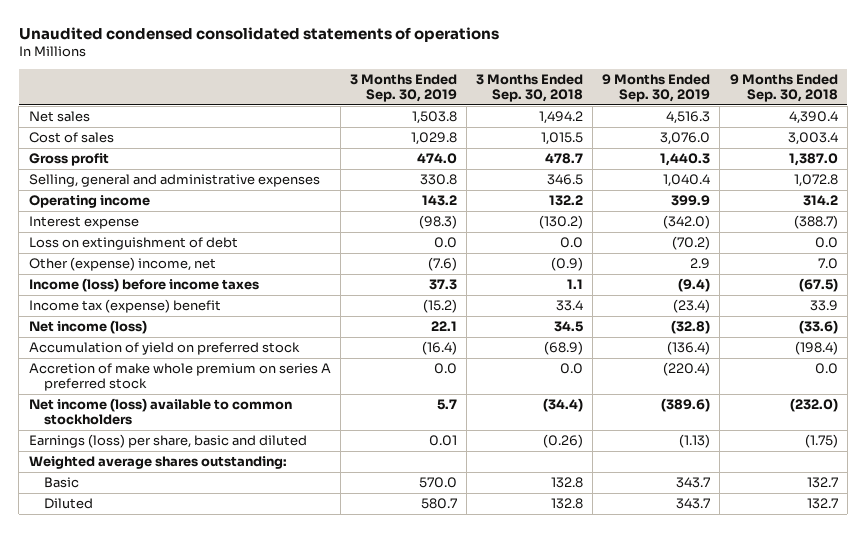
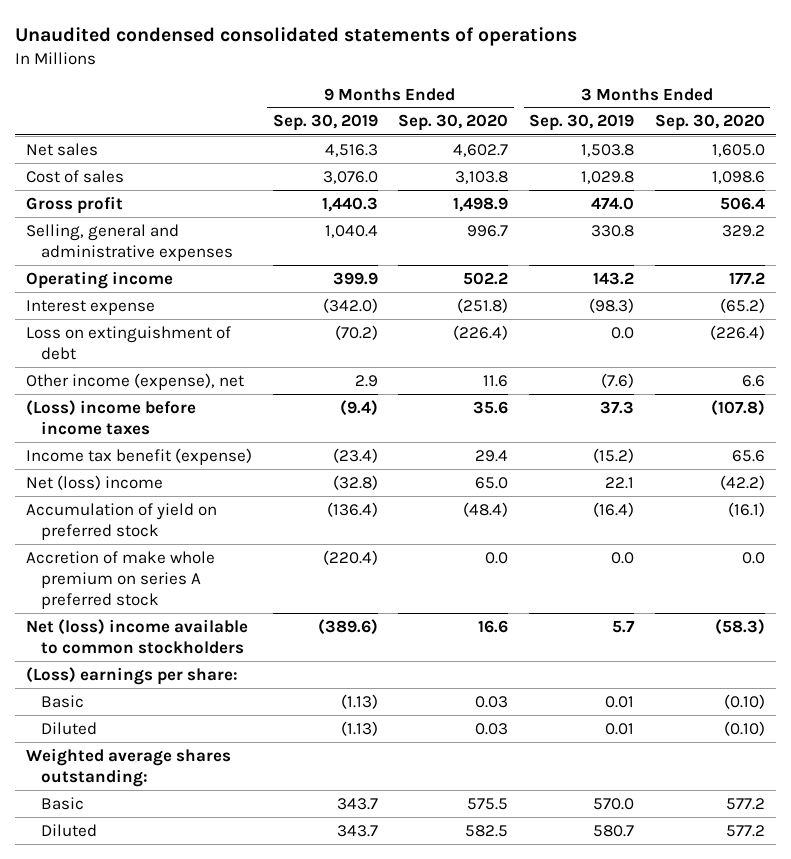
- | 3 Months Ended Sep. 30, 2019 | 3 Months Ended Sep. 30, 2018 | 9 Months Ended Sep. 30, 2019 | 9 Months Ended Sep. 30, 2018
+ | 9 Months Ended Sep. 30, 2019 | 9 Months Ended Sep. 30, 2020 | 3 Months Ended Sep. 30, 2019 | 3 Months Ended Sep. 30, 2020
- Other (expense) income, net | (7.6) | (0.9) | 2.9 | 7.0
- Income (loss) before income taxes | 37.3 | 1.1 | (9.4) | (67.5)
- Income tax (expense) benefit | (15.2) | 33.4 | (23.4) | 33.9
- Net income (loss) | 22.1 | 34.5 | (32.8) | (33.6)
+ Other income (expense), net | 2.9 | 11.6 | (7.6) | 6.6
+ (Loss) income before income taxes | (9.4) | 35.6 | 37.3 | (107.8)
+ Income tax benefit (expense) | (23.4) | 29.4 | (15.2) | 65.6
+ Net (loss) income | (32.8) | 65.0 | 22.1 | (42.2)
- Net income (loss) available to common stockholders | 5.7 | (34.4) | (389.6) | (232.0)
- Earnings (loss) per share, basic and diluted | 0.01 | (0.26) | (1.13) | (1.75)
+ Net (loss) income available to common stockholders | (389.6) | 16.6 | 5.7 | (58.3)
+ (Loss) earnings per share:
+ Basic | (1.13) | 0.03 | 0.01 | (0.10)
+ Diluted | (1.13) | 0.03 | 0.01 | (0.10)

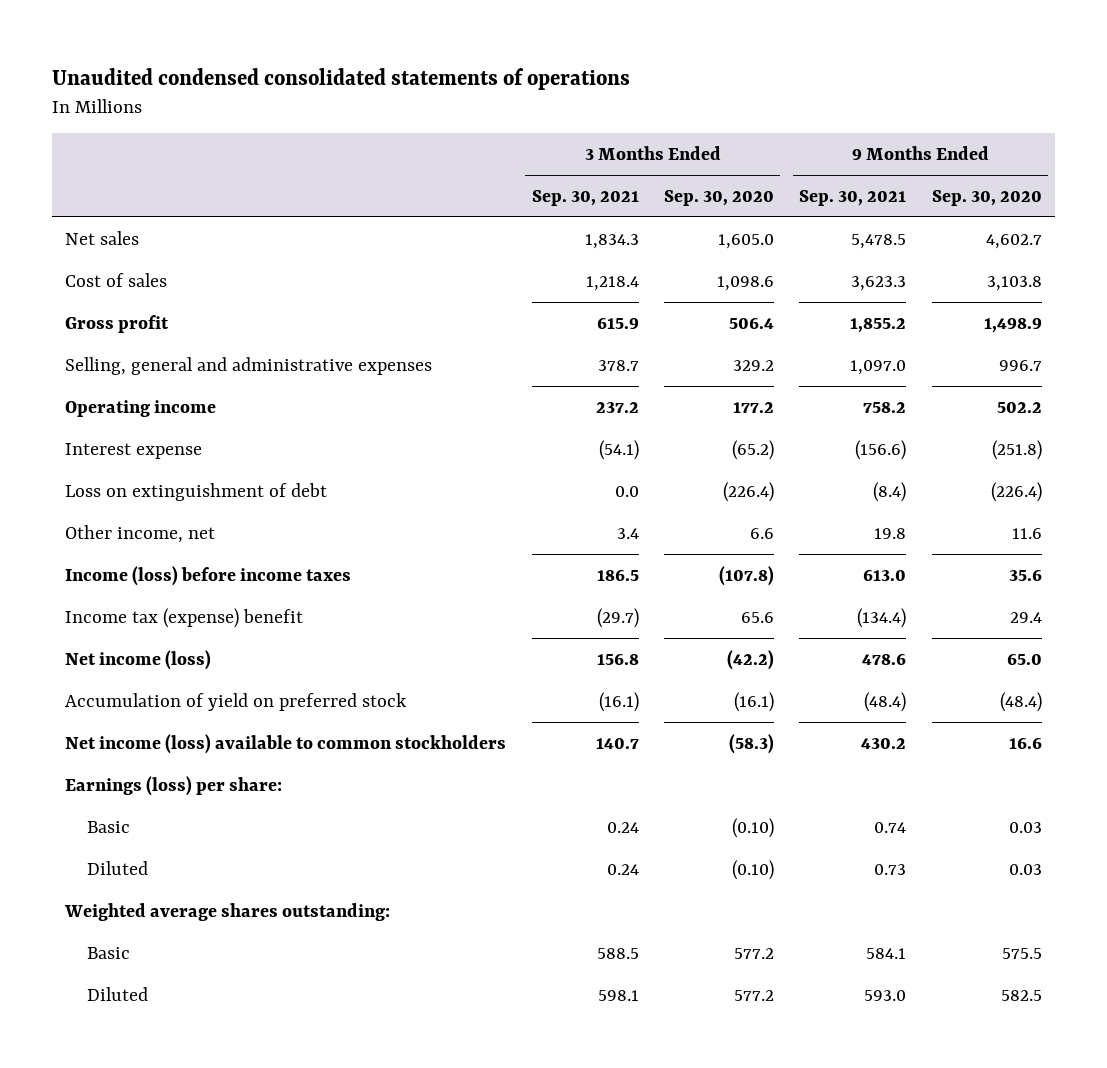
- | 9 Months Ended Sep. 30, 2019 | 9 Months Ended Sep. 30, 2020 | 3 Months Ended Sep. 30, 2019 | 3 Months Ended Sep. 30, 2020
+ | 3 Months Ended Sep. 30, 2021 | 3 Months Ended Sep. 30, 2020 | 9 Months Ended Sep. 30, 2021 | 9 Months Ended Sep. 30, 2020
- Other income (expense), net | 2.9 | 11.6 | (7.6) | 6.6
- (Loss) income before income taxes | (9.4) | 35.6 | 37.3 | (107.8)
- Income tax benefit (expense) | (23.4) | 29.4 | (15.2) | 65.6
- Net (loss) income | (32.8) | 65.0 | 22.1 | (42.2)
+ Other income, net | 3.4 | 6.6 | 19.8 | 11.6
+ Income (loss) before income taxes | 186.5 | (107.8) | 613.0 | 35.6
+ Income tax (expense) benefit | (29.7) | 65.6 | (134.4) | 29.4
+ Net income (loss) | 156.8 | (42.2) | 478.6 | 65.0
- Accretion of make whole premium on series A preferred stock | (220.4) | 0.0 | 0.0 | 0.0
- Net (loss) income available to common stockholders | (389.6) | 16.6 | 5.7 | (58.3)
- (Loss) earnings per share:
+ Net income (loss) available to common stockholders | 140.7 | (58.3) | 430.2 | 16.6
+ Earnings (loss) per share:

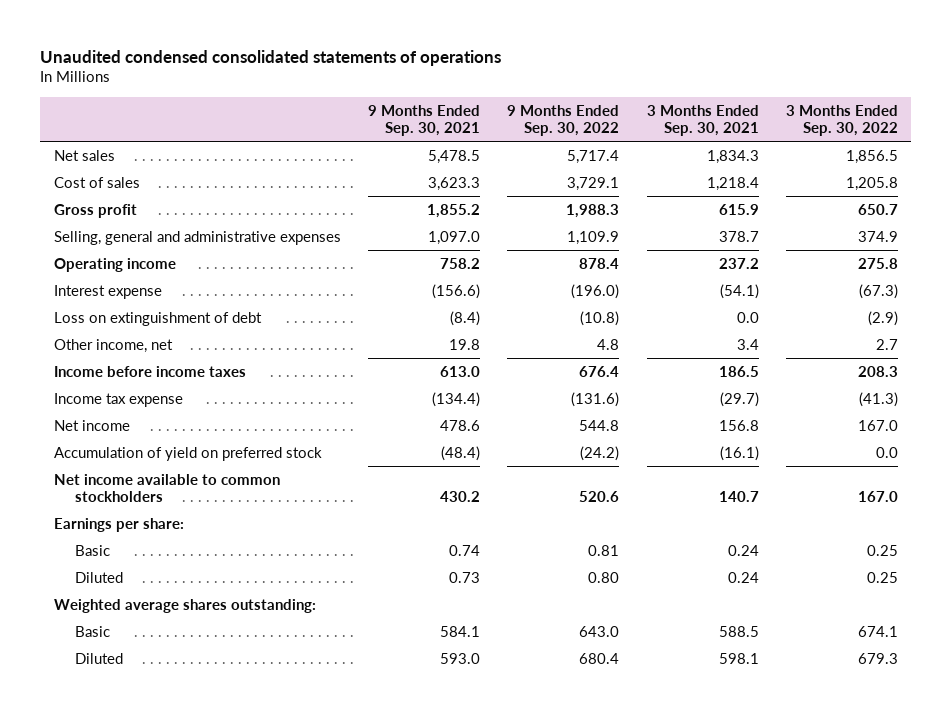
- | 3 Months Ended Sep. 30, 2021 | 3 Months Ended Sep. 30, 2020 | 9 Months Ended Sep. 30, 2021 | 9 Months Ended Sep. 30, 2020
+ | 9 Months Ended Sep. 30, 2021 | 9 Months Ended Sep. 30, 2022 | 3 Months Ended Sep. 30, 2021 | 3 Months Ended Sep. 30, 2022
- Income (loss) before income taxes | 186.5 | (107.8) | 613.0 | 35.6
- Income tax (expense) benefit | (29.7) | 65.6 | (134.4) | 29.4
- Net income (loss) | 156.8 | (42.2) | 478.6 | 65.0
+ Income before income taxes | 613.0 | 676.4 | 186.5 | 208.3
+ Income tax expense | (134.4) | (131.6) | (29.7) | (41.3)
+ Net income | 478.6 | 544.8 | 156.8 | 167.0
- Net income (loss) available to common stockholders | 140.7 | (58.3) | 430.2 | 16.6
- Earnings (loss) per share:
+ Net income available to common stockholders | 430.2 | 520.6 | 140.7 | 167.0
+ Earnings per share:

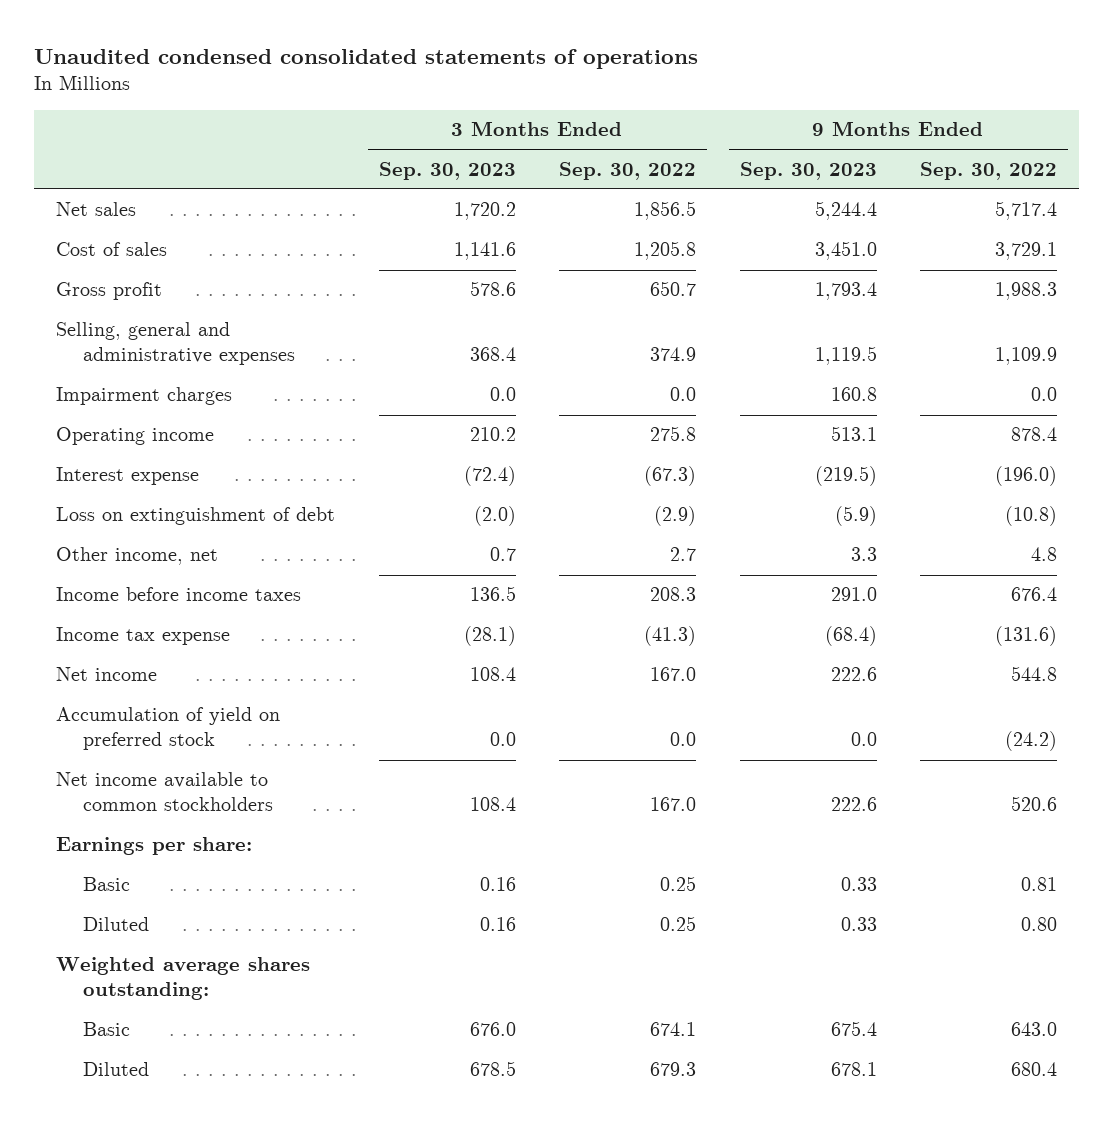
- | 9 Months Ended Sep. 30, 2021 | 9 Months Ended Sep. 30, 2022 | 3 Months Ended Sep. 30, 2021 | 3 Months Ended Sep. 30, 2022
+ | 3 Months Ended Sep. 30, 2023 | 3 Months Ended Sep. 30, 2022 | 9 Months Ended Sep. 30, 2023 | 9 Months Ended Sep. 30, 2022
+ Impairment charges | 0.0 | 0.0 | 160.8 | 0.0

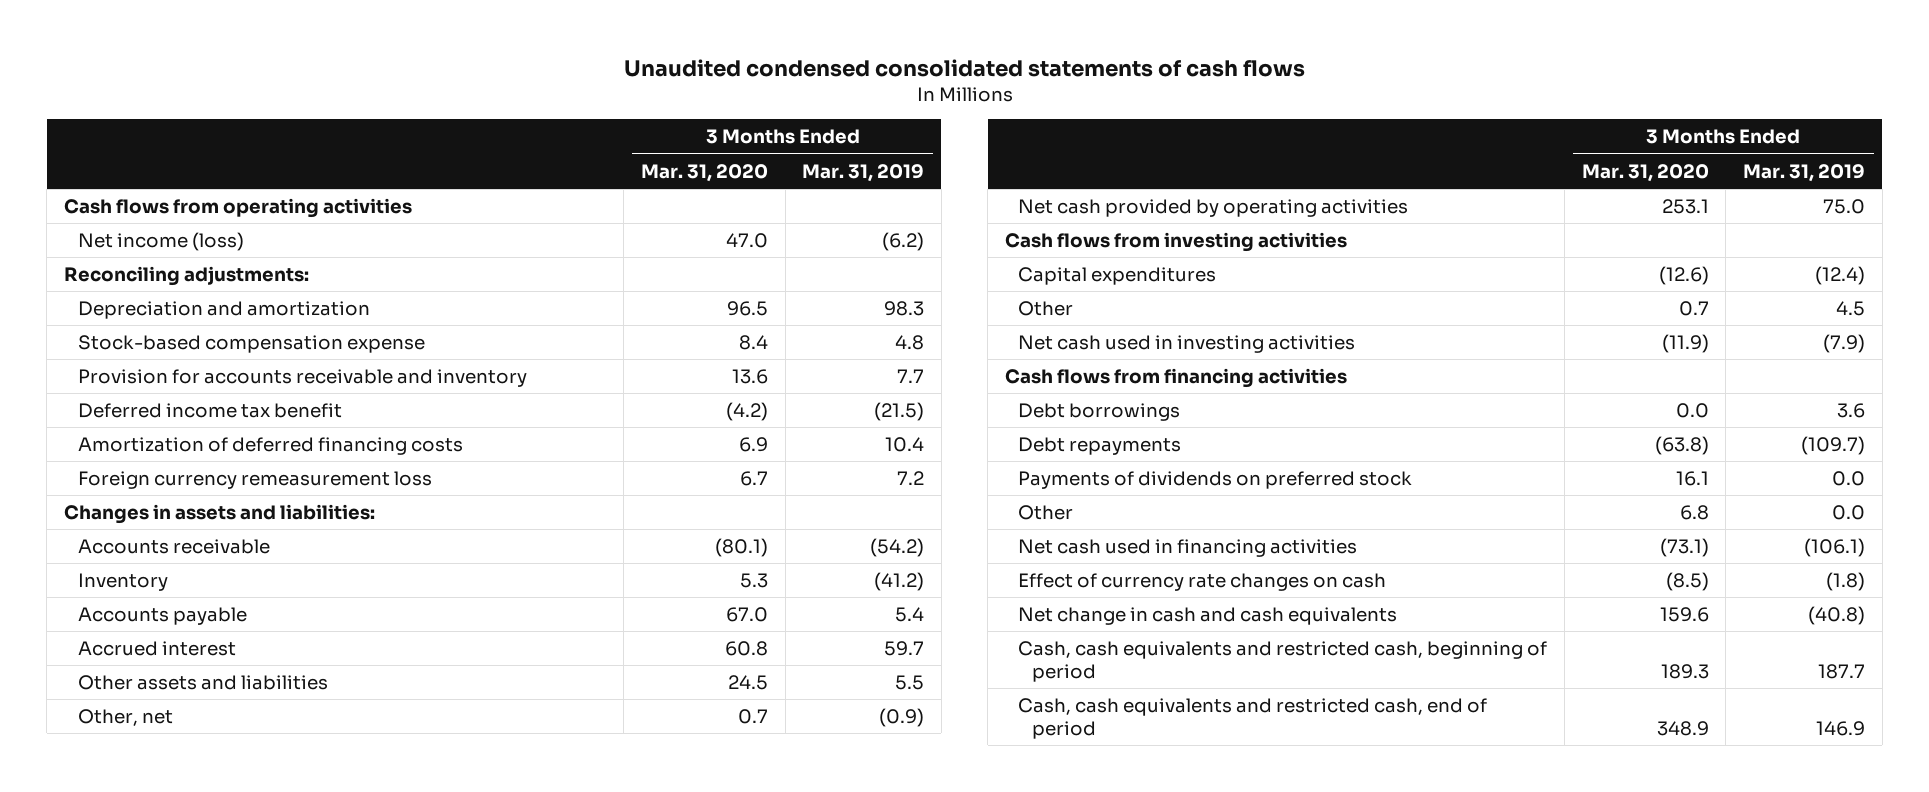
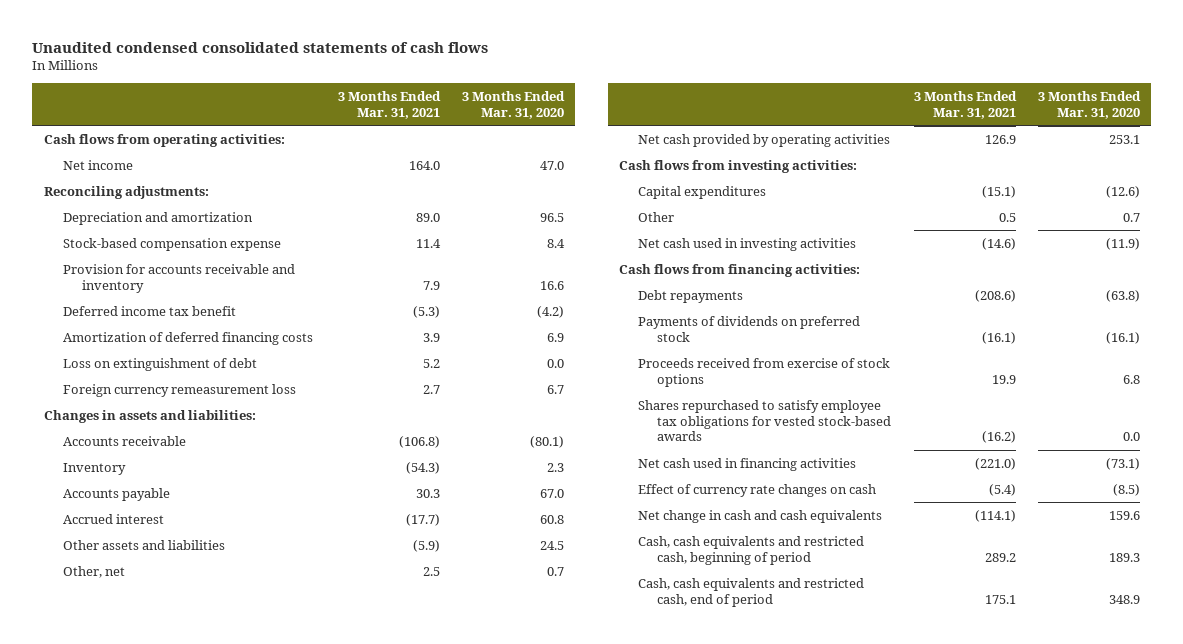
- | 3 Months Ended Mar. 31, 2020 | 3 Months Ended Mar. 31, 2019
+ | 3 Months Ended Mar. 31, 2021 | 3 Months Ended Mar. 31, 2020
- Cash flows from operating activities
- Net income (loss) | 47.0 | (6.2)
+ Cash flows from operating activities:
+ Net income | 164.0 | 47.0
- Provision for accounts receivable and inventory | 13.6 | 7.7
+ Provision for accounts receivable and inventory | 7.9 | 16.6
+ Loss on extinguishment of debt | 5.2 | 0.0
- Inventory | 5.3 | (41.2)
+ Inventory | (54.3) | 2.3
- Cash flows from investing activities
+ Cash flows from investing activities:
- Cash flows from financing activities
- Debt borrowings | 0.0 | 3.6
+ Cash flows from financing activities:
- Payments of dividends on preferred stock | 16.1 | 0.0
- Other | 6.8 | 0.0
+ Payments of dividends on preferred stock | (16.1) | (16.1)
+ Proceeds received from exercise of stock options | 19.9 | 6.8
+ Shares repurchased to satisfy employee tax obligations for vested stock-based awards | (16.2) | 0.0

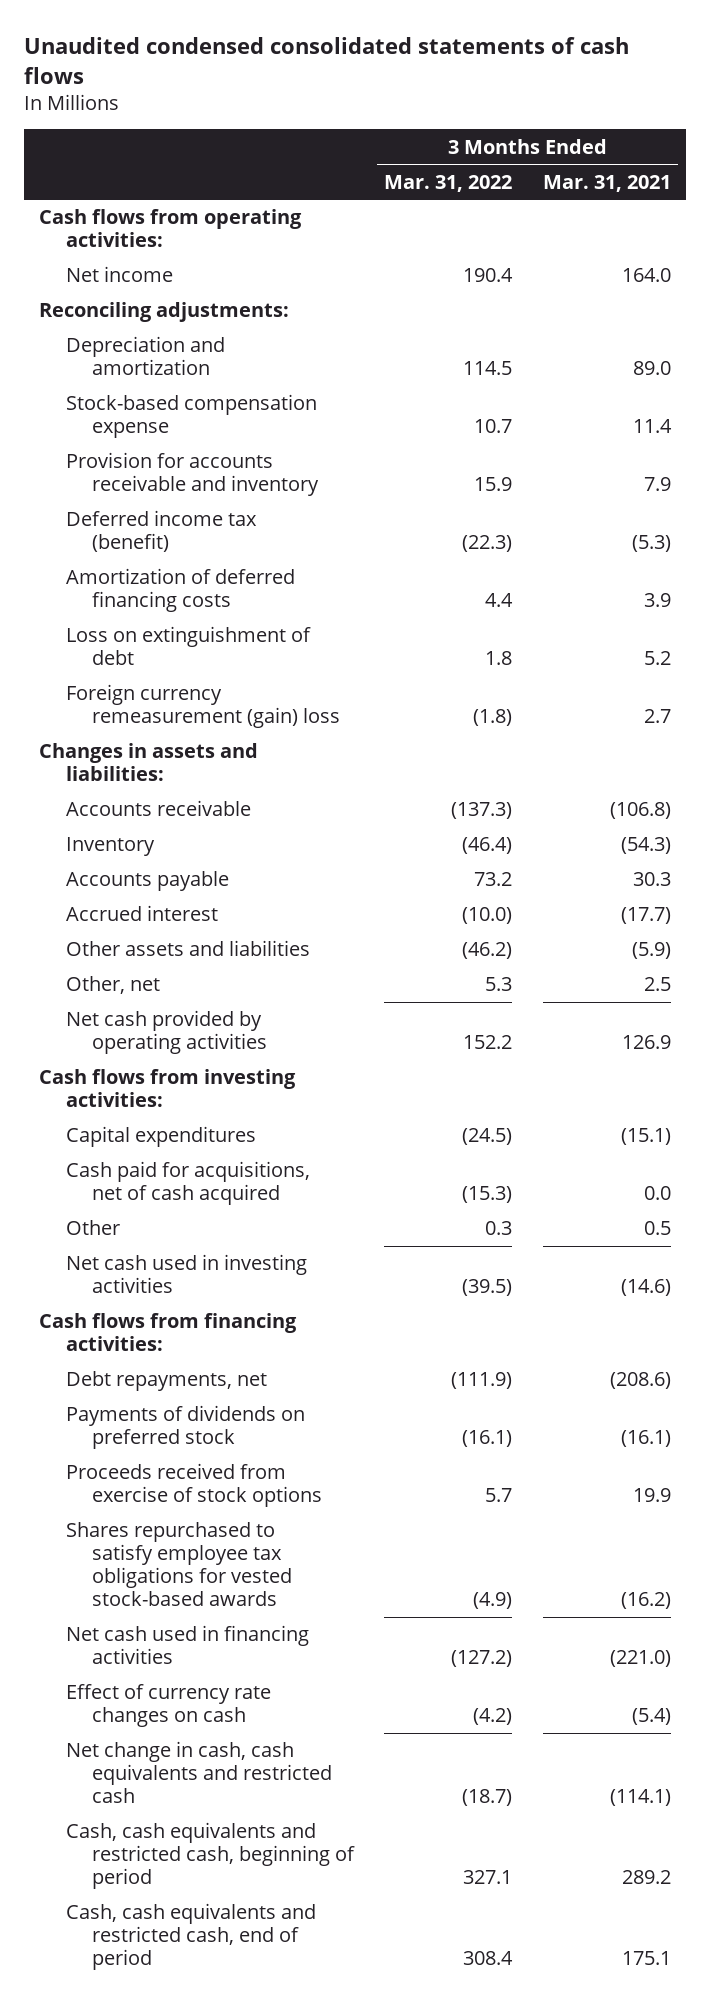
- | 3 Months Ended Mar. 31, 2021 | 3 Months Ended Mar. 31, 2020
+ | 3 Months Ended Mar. 31, 2022 | 3 Months Ended Mar. 31, 2021
- Deferred income tax benefit | (5.3) | (4.2)
+ Deferred income tax (benefit) | (22.3) | (5.3)
- Foreign currency remeasurement loss | 2.7 | 6.7
+ Foreign currency remeasurement (gain) loss | (1.8) | 2.7
+ Cash paid for acquisitions, net of cash acquired | (15.3) | 0.0
- Debt repayments | (208.6) | (63.8)
+ Debt repayments, net | (111.9) | (208.6)
- Net change in cash and cash equivalents | (114.1) | 159.6
+ Net change in cash, cash equivalents and restricted cash | (18.7) | (114.1)

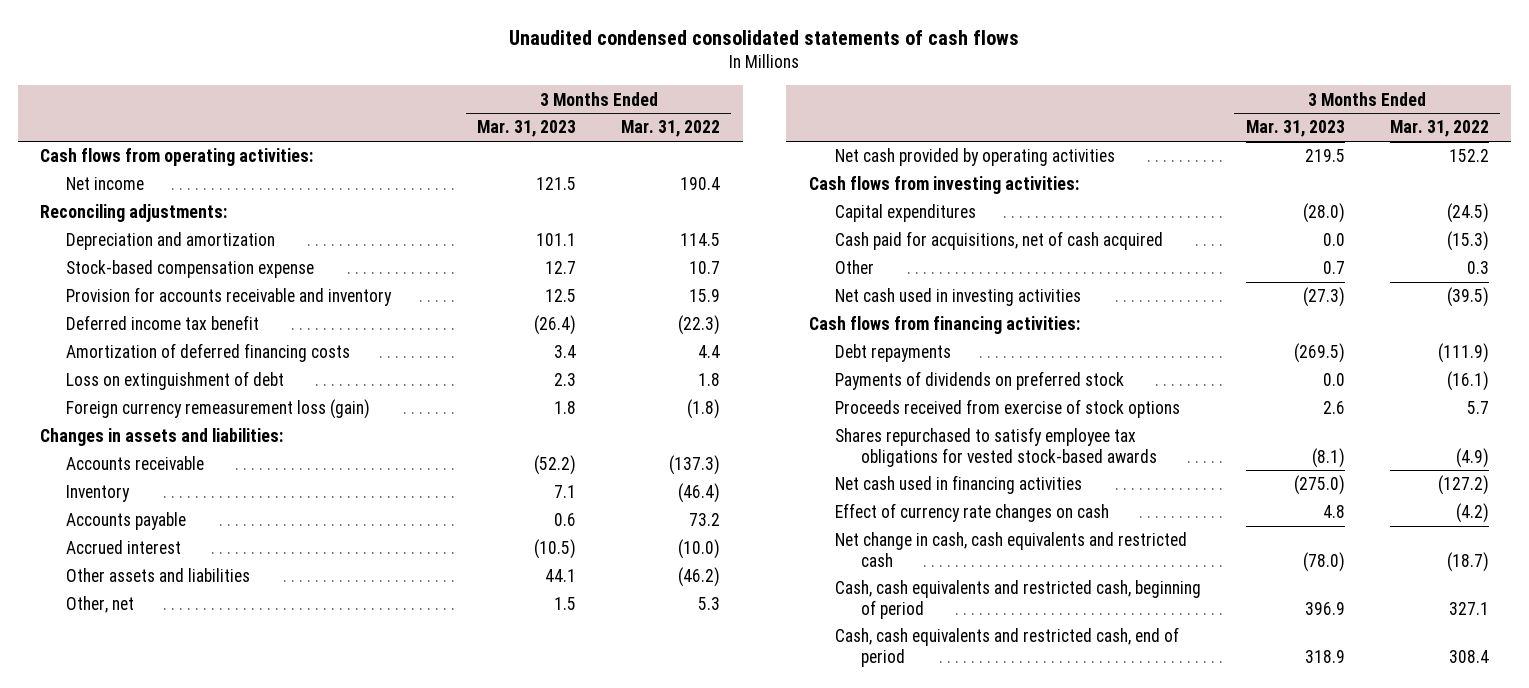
- | 3 Months Ended Mar. 31, 2022 | 3 Months Ended Mar. 31, 2021
+ | 3 Months Ended Mar. 31, 2023 | 3 Months Ended Mar. 31, 2022
- Deferred income tax (benefit) | (22.3) | (5.3)
+ Deferred income tax benefit | (26.4) | (22.3)
- Foreign currency remeasurement (gain) loss | (1.8) | 2.7
+ Foreign currency remeasurement loss (gain) | 1.8 | (1.8)
- Debt repayments, net | (111.9) | (208.6)
+ Debt repayments | (269.5) | (111.9)

